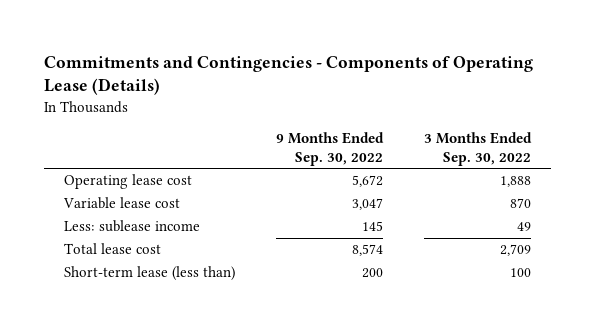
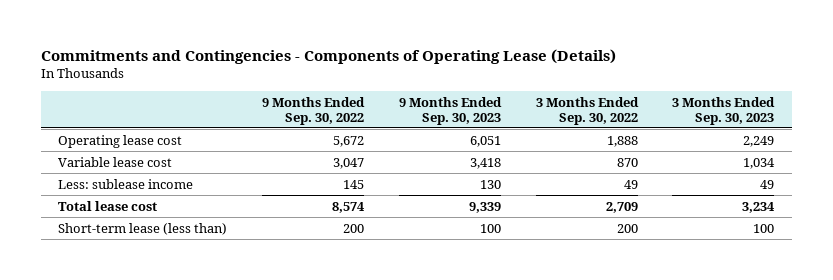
- | 9 Months Ended Sep. 30, 2022 | 3 Months Ended Sep. 30, 2022
+ | 9 Months Ended Sep. 30, 2022 | 9 Months Ended Sep. 30, 2023 | 3 Months Ended Sep. 30, 2022 | 3 Months Ended Sep. 30, 2023
- Short-term lease (less than) | 200 | 100
+ Short-term lease (less than) | 200 | 100 | 200 | 100

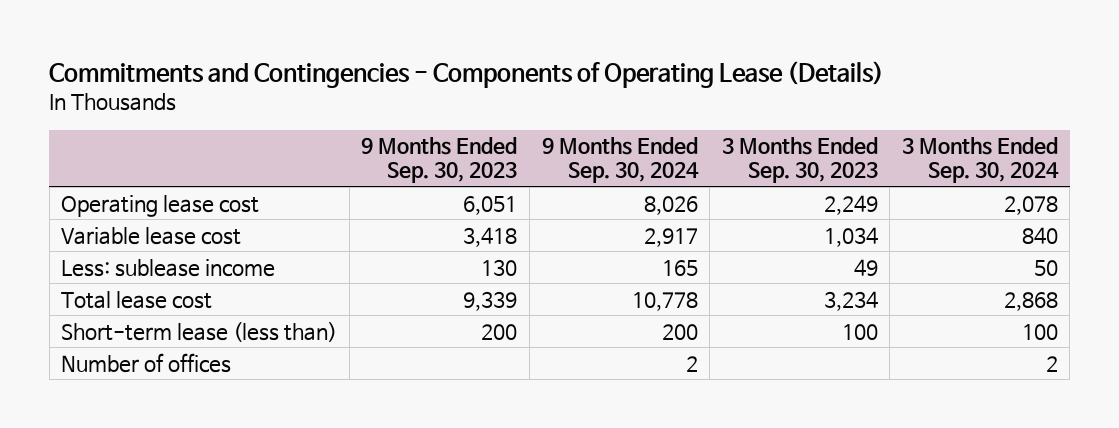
- | 9 Months Ended Sep. 30, 2022 | 9 Months Ended Sep. 30, 2023 | 3 Months Ended Sep. 30, 2022 | 3 Months Ended Sep. 30, 2023
+ | 9 Months Ended Sep. 30, 2023 | 9 Months Ended Sep. 30, 2024 | 3 Months Ended Sep. 30, 2023 | 3 Months Ended Sep. 30, 2024
- Short-term lease (less than) | 200 | 100 | 200 | 100
+ Short-term lease (less than) | 200 | 200 | 100 | 100
+ Number of offices | | 2 | | 2

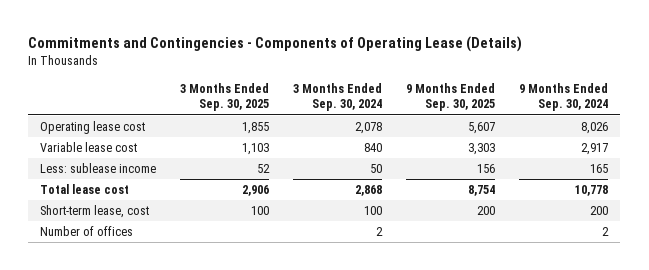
- | 9 Months Ended Sep. 30, 2023 | 9 Months Ended Sep. 30, 2024 | 3 Months Ended Sep. 30, 2023 | 3 Months Ended Sep. 30, 2024
+ | 3 Months Ended Sep. 30, 2025 | 3 Months Ended Sep. 30, 2024 | 9 Months Ended Sep. 30, 2025 | 9 Months Ended Sep. 30, 2024
- Short-term lease (less than) | 200 | 200 | 100 | 100
+ Short-term lease, cost | 100 | 100 | 200 | 200

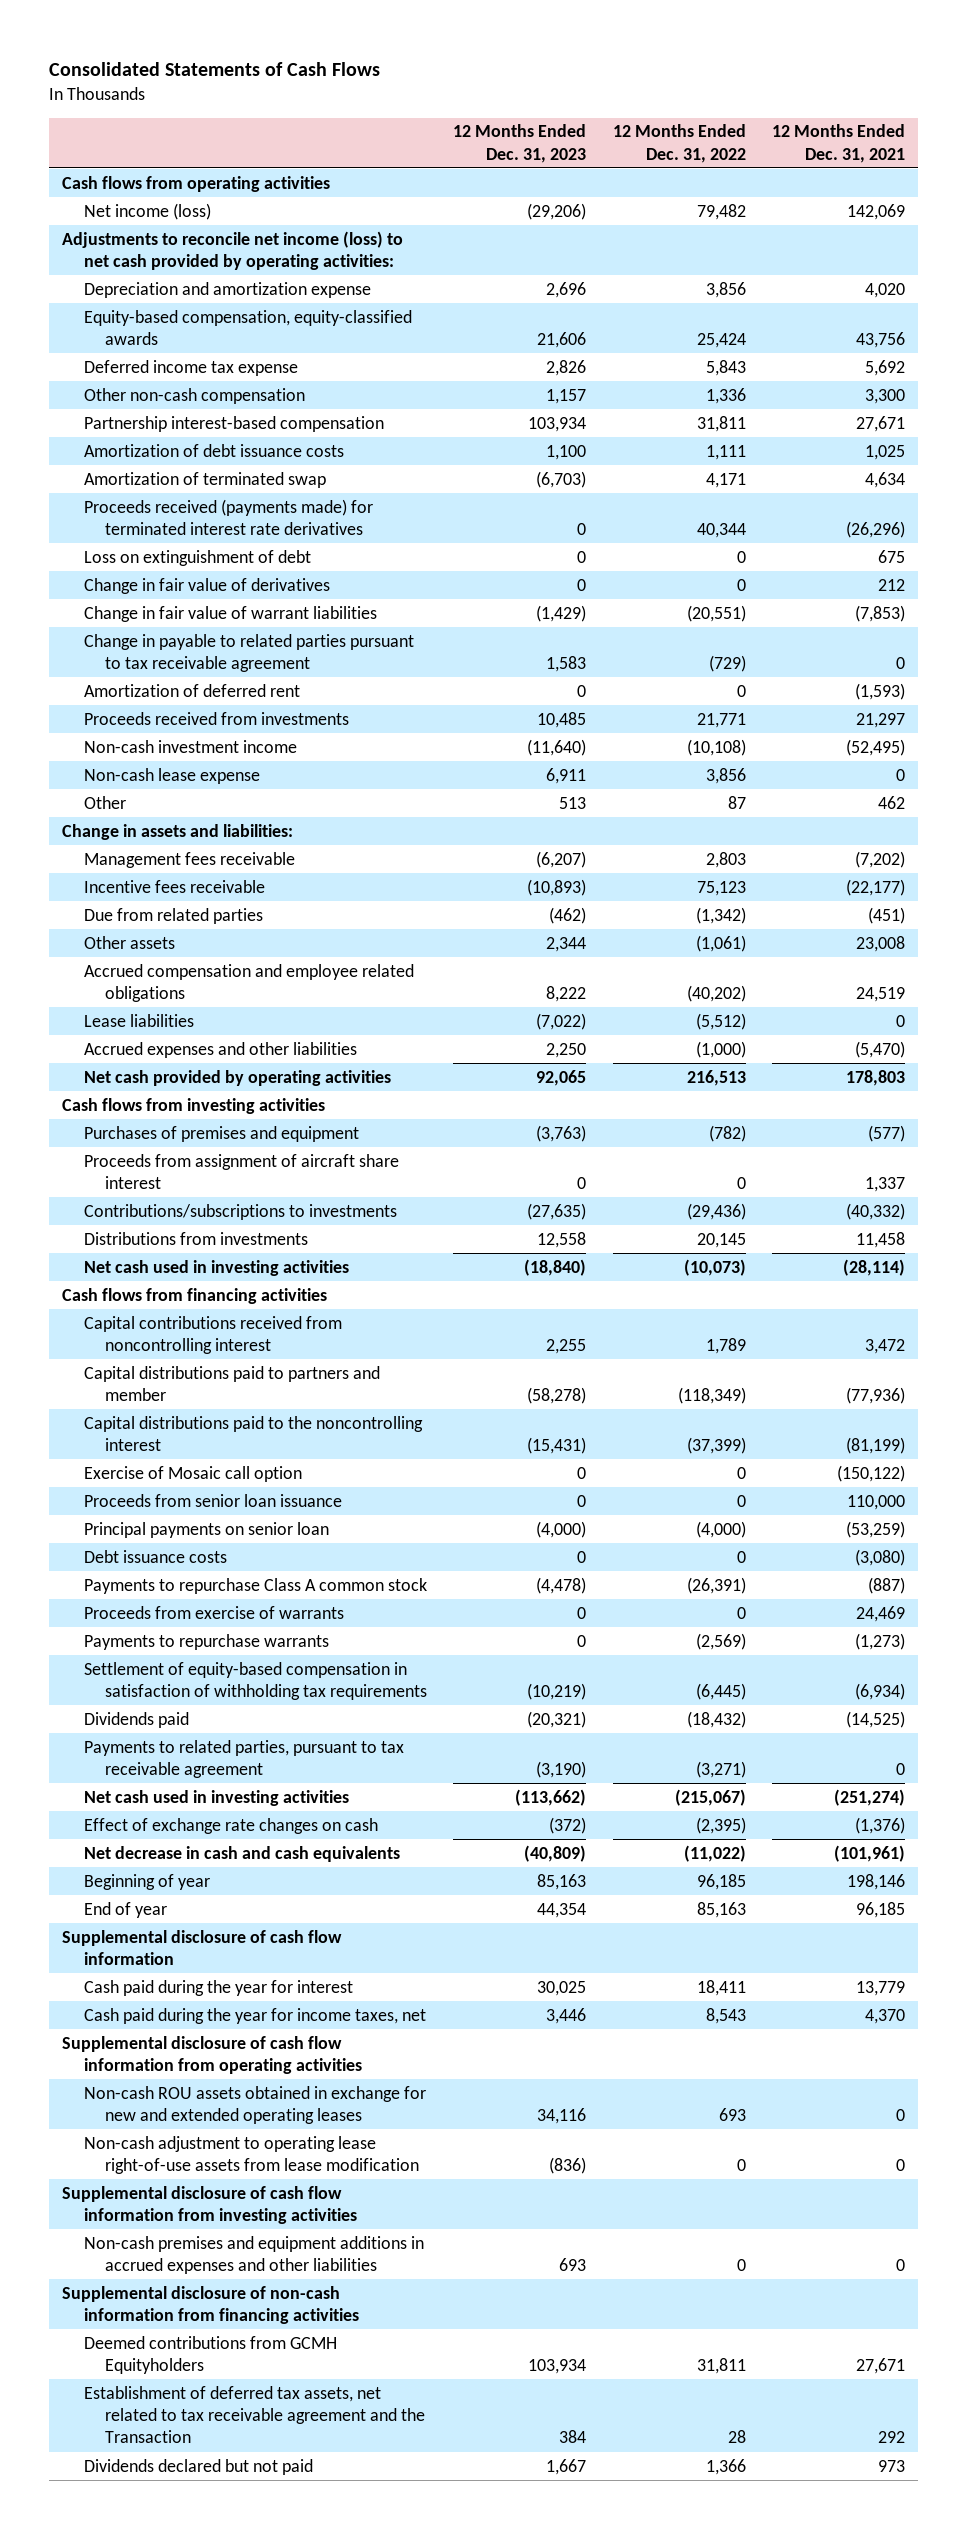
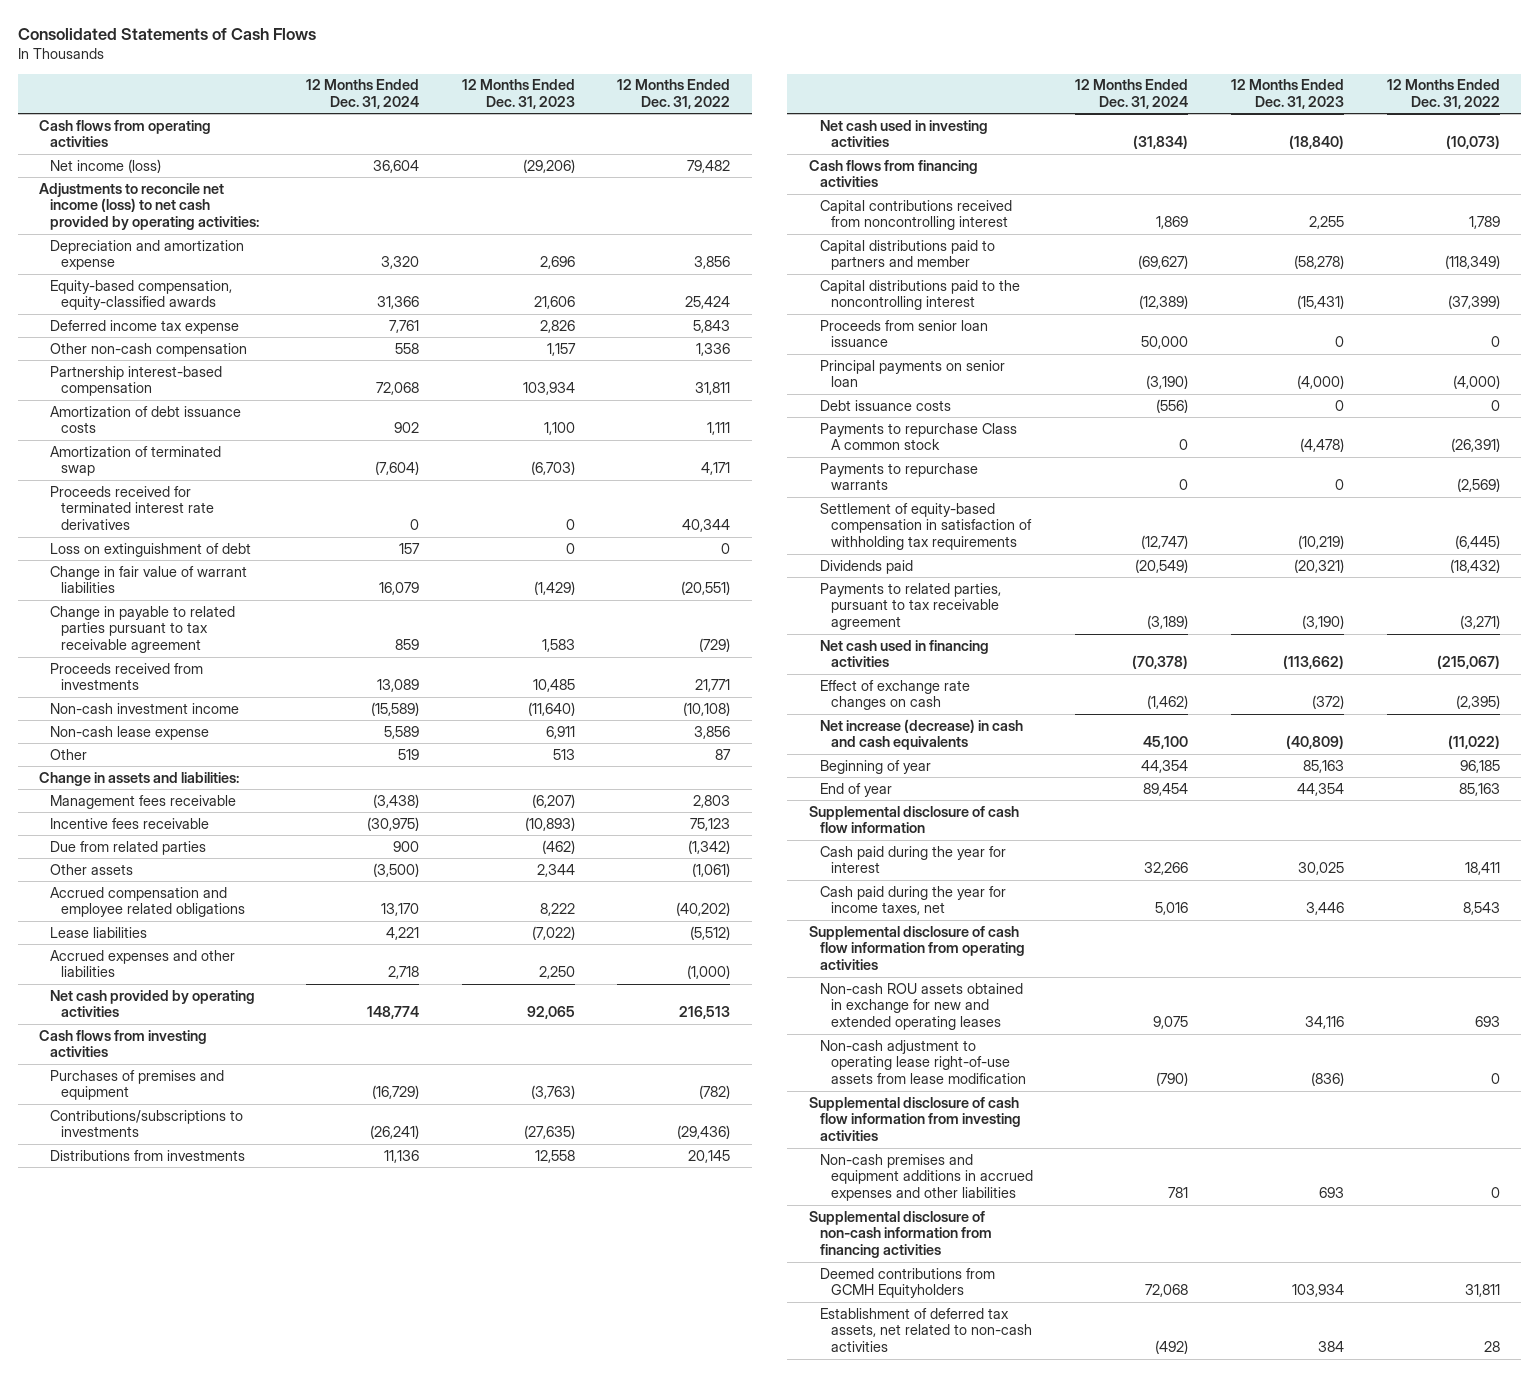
- | 12 Months Ended Dec. 31, 2023 | 12 Months Ended Dec. 31, 2022 | 12 Months Ended Dec. 31, 2021
+ | 12 Months Ended Dec. 31, 2024 | 12 Months Ended Dec. 31, 2023 | 12 Months Ended Dec. 31, 2022
- Proceeds received (payments made) for terminated interest rate derivatives | 0 | 40,344 | (26,296)
+ Proceeds received for terminated interest rate derivatives | 0 | 0 | 40,344
- Change in fair value of derivatives | 0 | 0 | 212
- Amortization of deferred rent | 0 | 0 | (1,593)
- Proceeds from assignment of aircraft share interest | 0 | 0 | 1,337
- Exercise of Mosaic call option | 0 | 0 | (150,122)
- Proceeds from exercise of warrants | 0 | 0 | 24,469
- Net cash used in investing activities | (113,662) | (215,067) | (251,274)
+ Net cash used in financing activities | (70,378) | (113,662) | (215,067)
- Net decrease in cash and cash equivalents | (40,809) | (11,022) | (101,961)
+ Net increase (decrease) in cash and cash equivalents | 45,100 | (40,809) | (11,022)
- Establishment of deferred tax assets, net related to tax receivable agreement and the Transaction | 384 | 28 | 292
- Dividends declared but not paid | 1,667 | 1,366 | 973
+ Establishment of deferred tax assets, net related to non-cash activities | (492) | 384 | 28

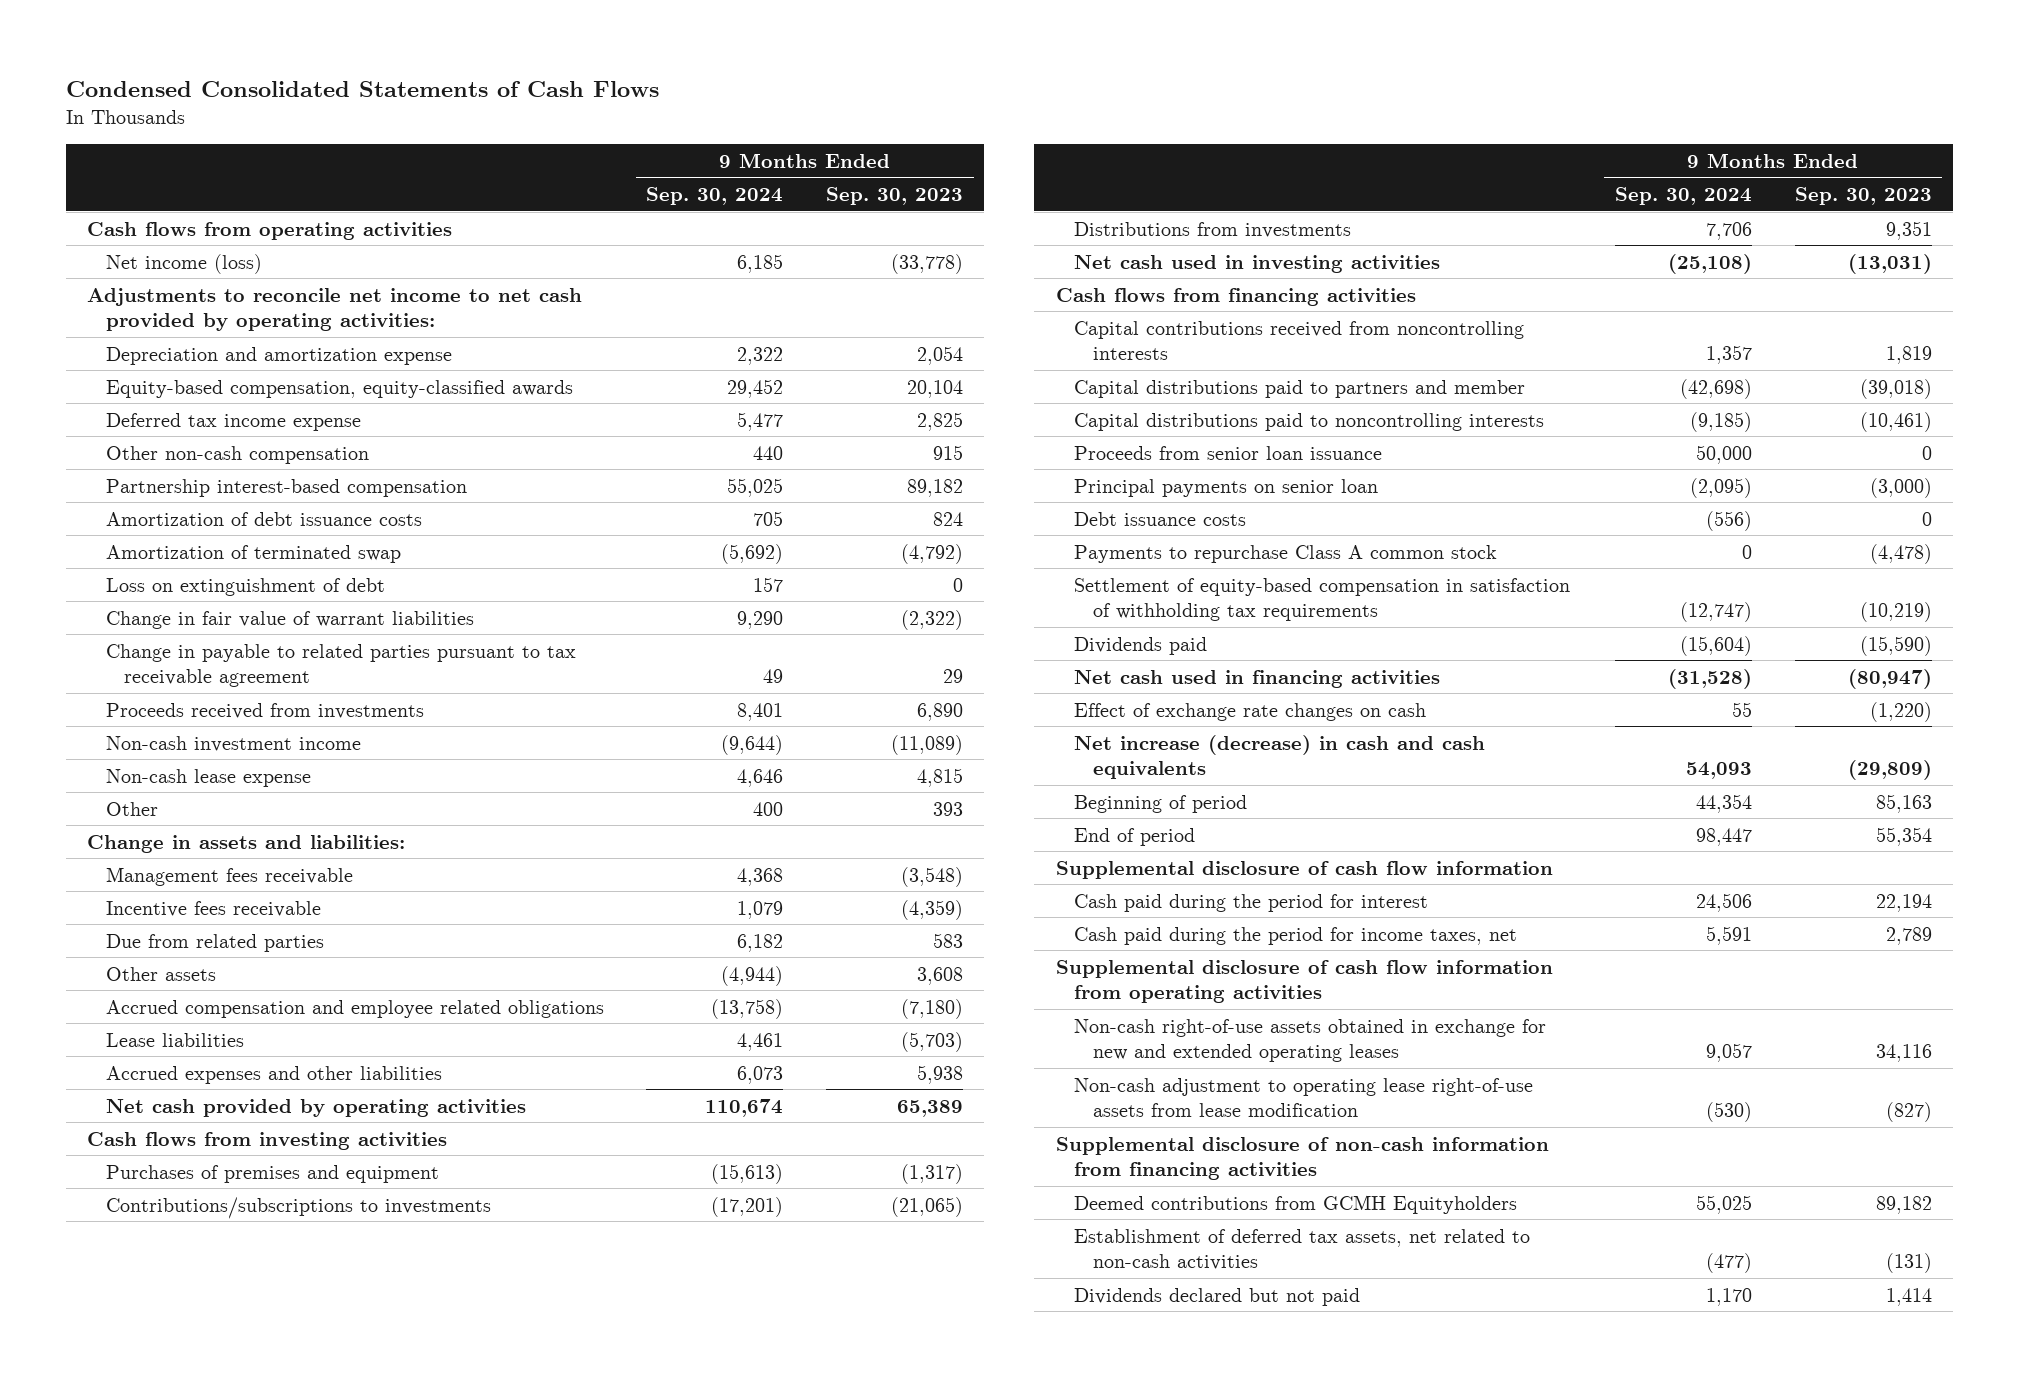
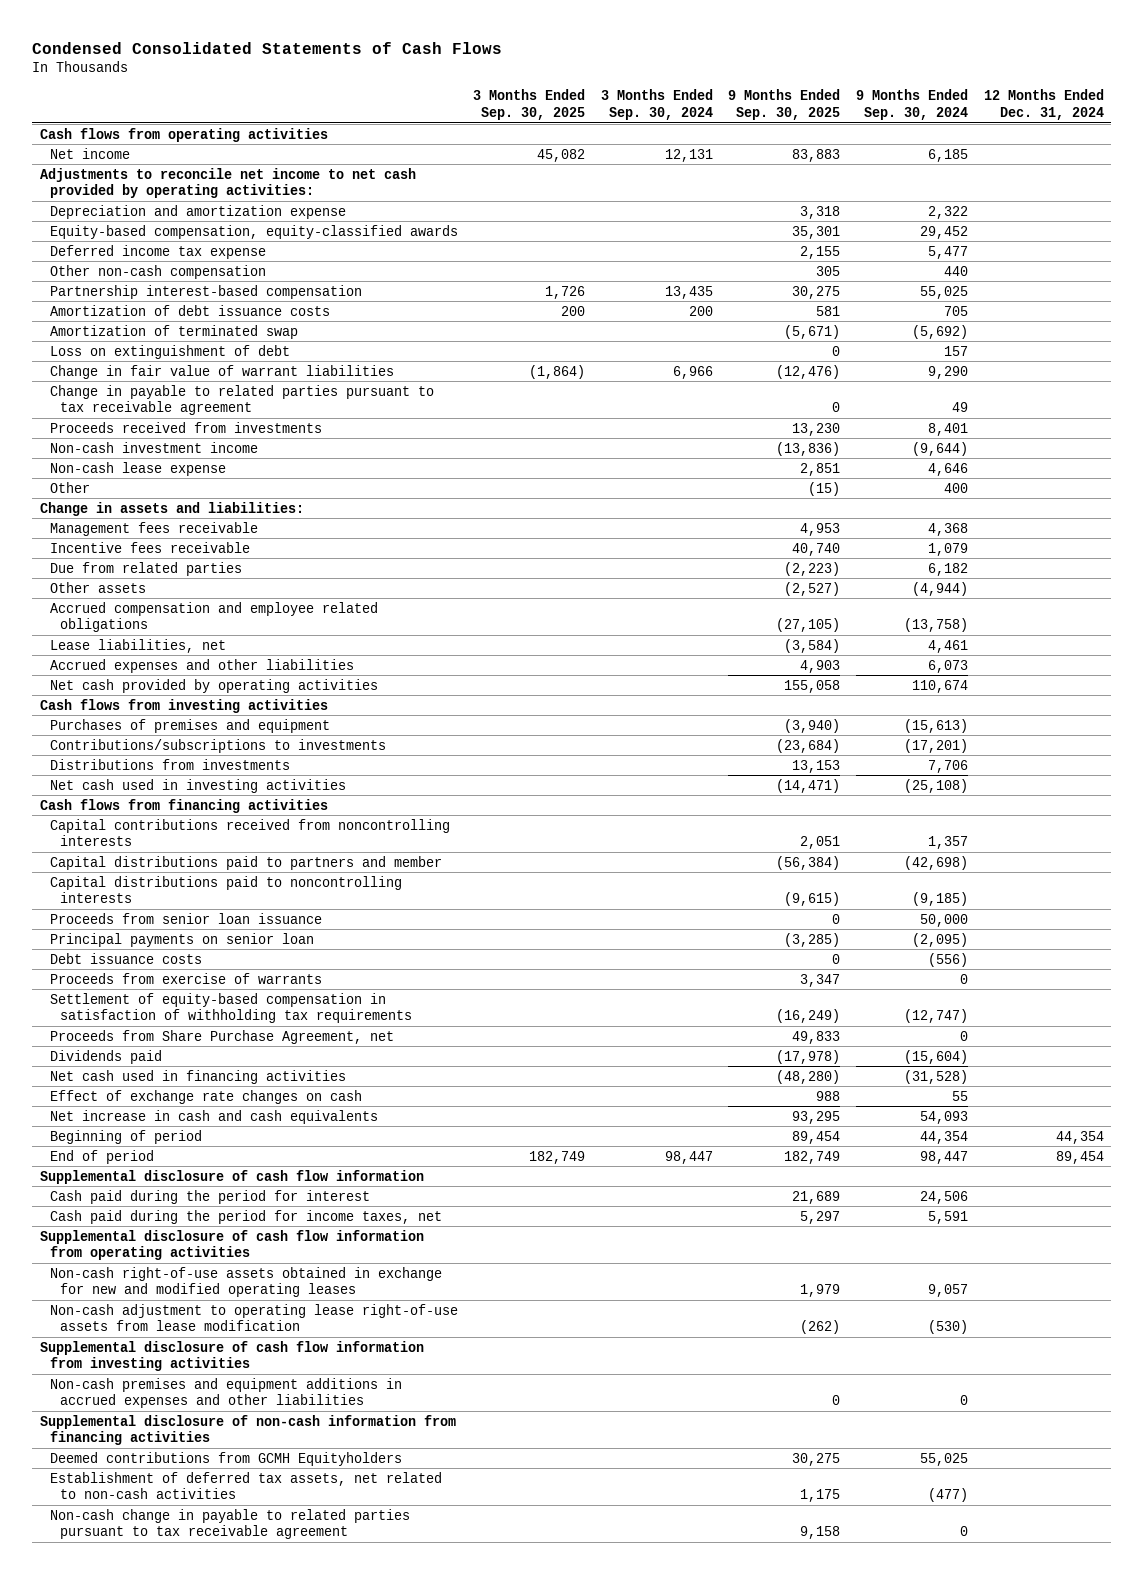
- | 9 Months Ended Sep. 30, 2024 | 9 Months Ended Sep. 30, 2023
+ | 3 Months Ended Sep. 30, 2025 | 3 Months Ended Sep. 30, 2024 | 9 Months Ended Sep. 30, 2025 | 9 Months Ended Sep. 30, 2024 | 12 Months Ended Dec. 31, 2024
- Net income (loss) | 6,185 | (33,778)
+ Net income | 45,082 | 12,131 | 83,883 | 6,185 |
- Deferred tax income expense | 5,477 | 2,825
+ Deferred income tax expense | | | 2,155 | 5,477 |
- Lease liabilities | 4,461 | (5,703)
+ Lease liabilities, net | | | (3,584) | 4,461 |
- Payments to repurchase Class A common stock | 0 | (4,478)
+ Proceeds from exercise of warrants | | | 3,347 | 0 |
+ Proceeds from Share Purchase Agreement, net | | | 49,833 | 0 |
- Net increase (decrease) in cash and cash equivalents | 54,093 | (29,809)
+ Net increase in cash and cash equivalents | | | 93,295 | 54,093 |
- Non-cash right-of-use assets obtained in exchange for new and extended operating leases | 9,057 | 34,116
+ Non-cash right-of-use assets obtained in exchange for new and modified operating leases | | | 1,979 | 9,057 |
+ Supplemental disclosure of cash flow information from investing activities
+ Non-cash premises and equipment additions in accrued expenses and other liabilities | | | 0 | 0 |
- Dividends declared but not paid | 1,170 | 1,414
+ Non-cash change in payable to related parties pursuant to tax receivable agreement | | | 9,158 | 0 |

